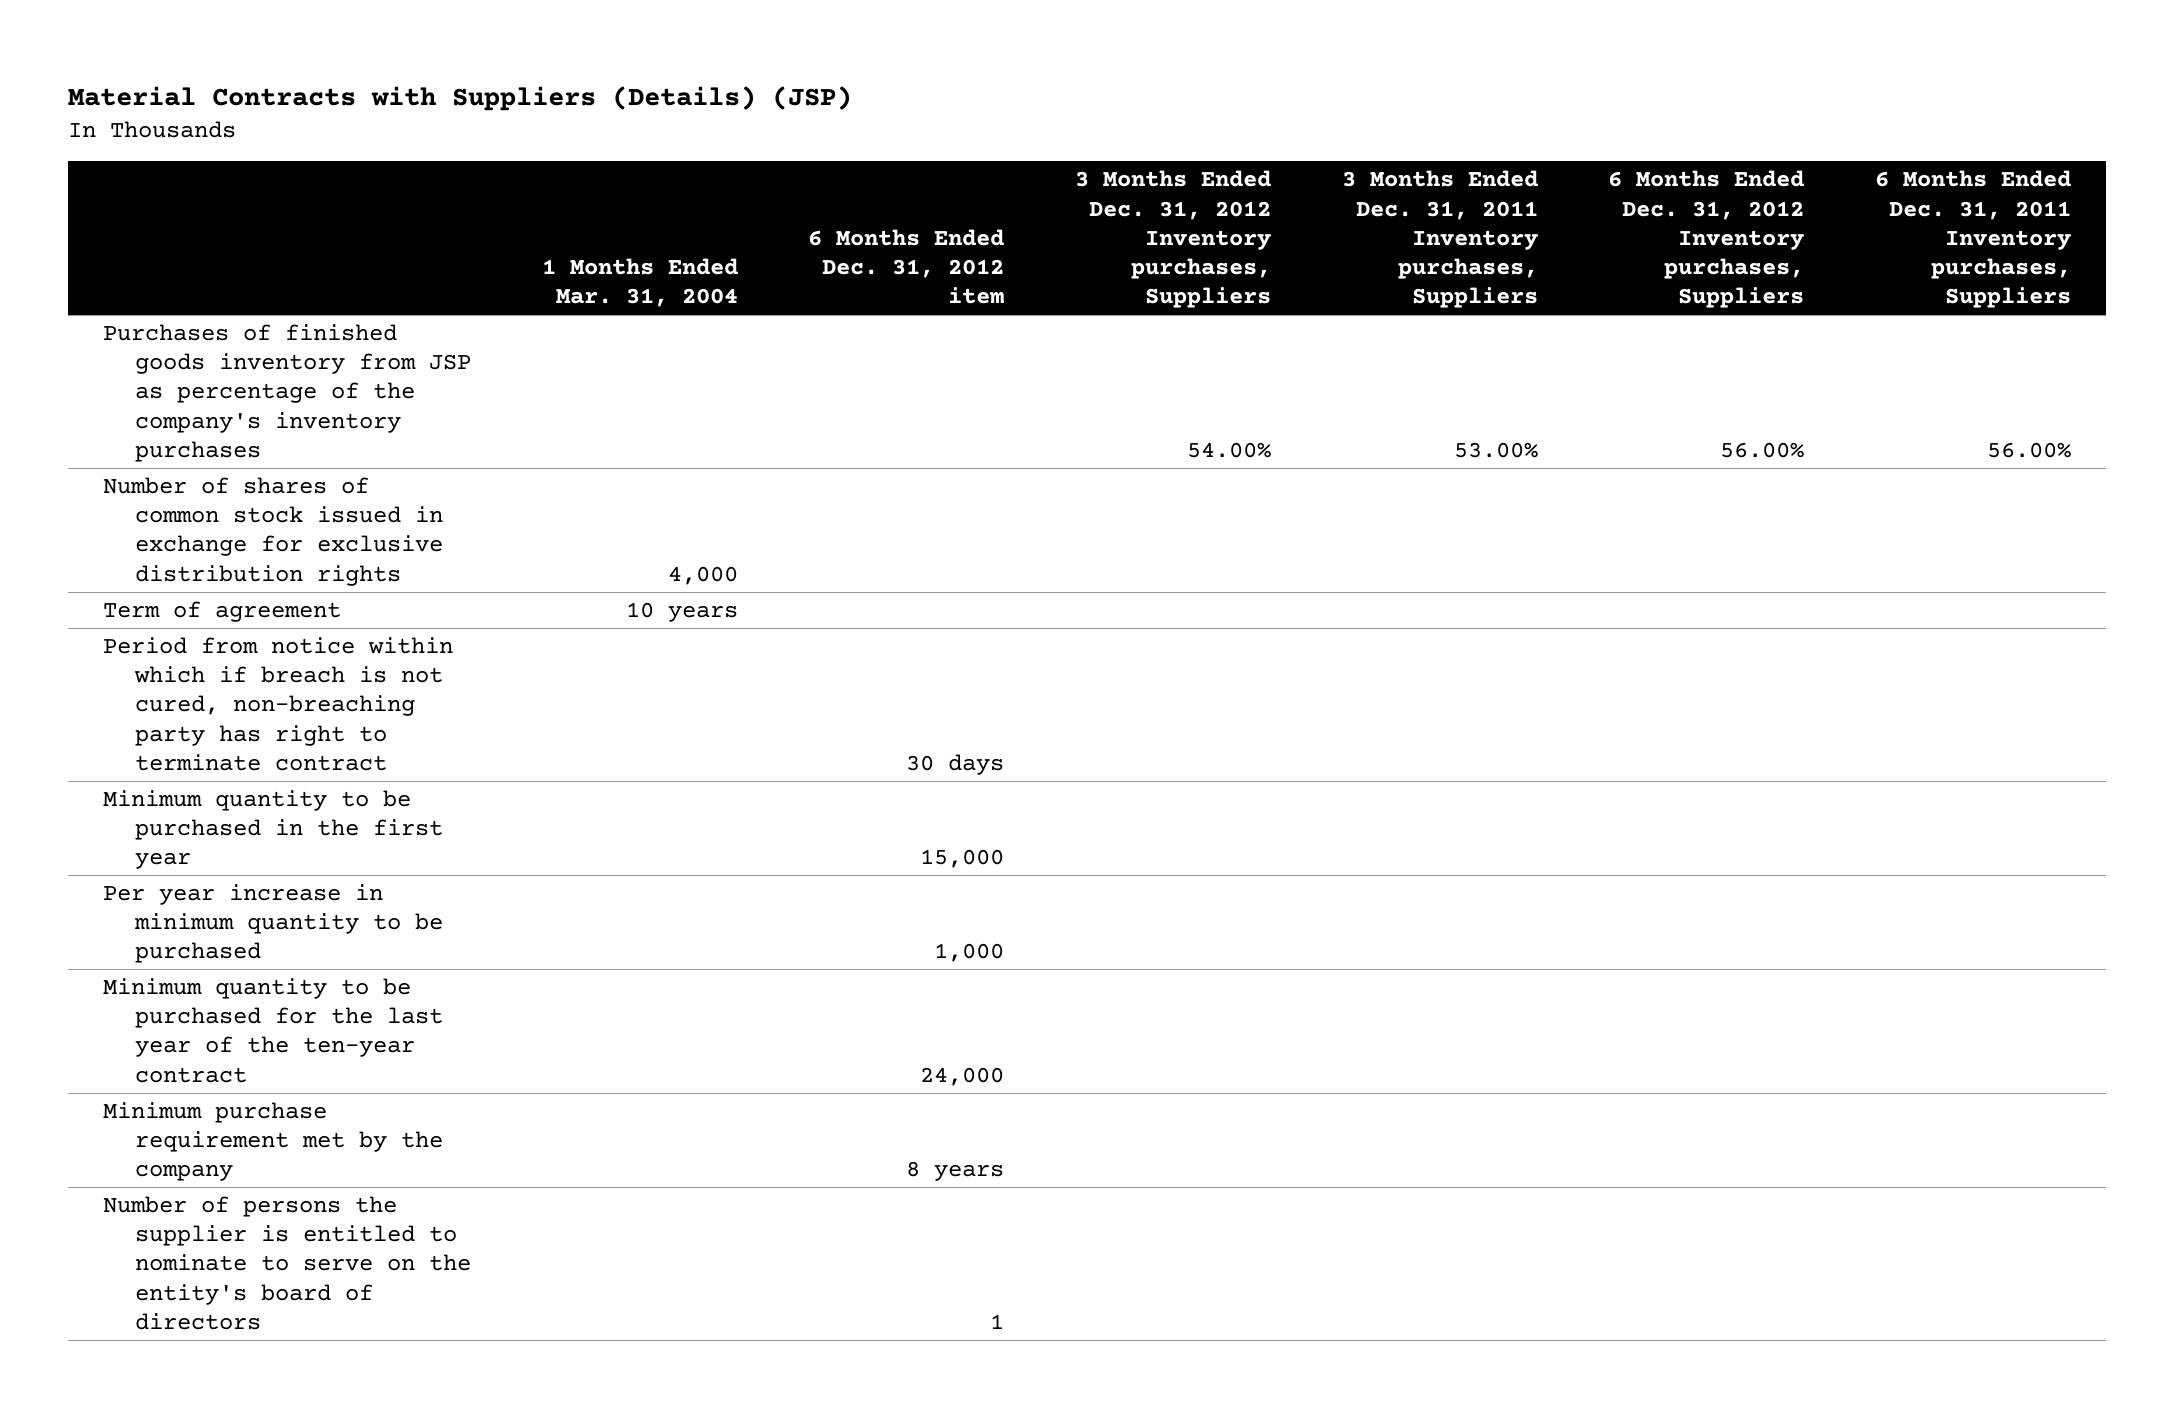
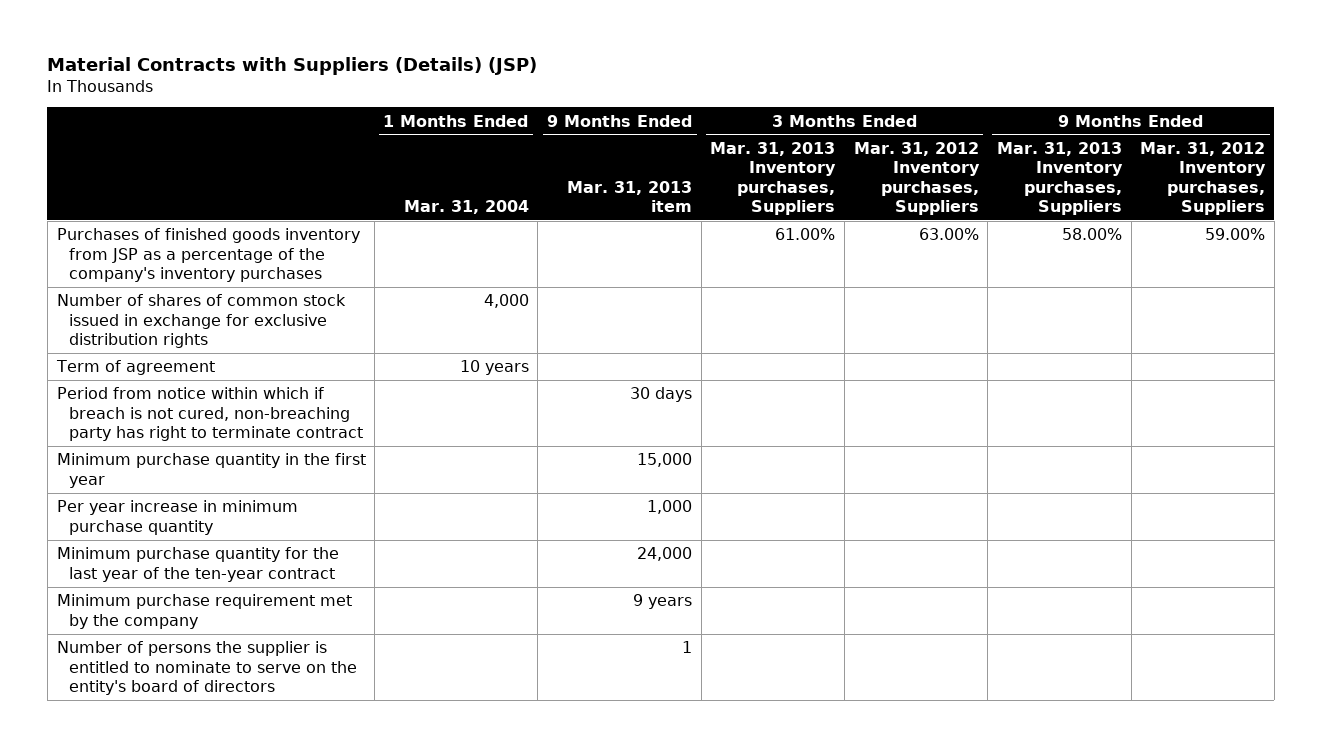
- | 1 Months Ended Mar. 31, 2004 | 6 Months Ended Dec. 31, 2012 item | 3 Months Ended Dec. 31, 2012 Inventory purchases, Suppliers | 3 Months Ended Dec. 31, 2011 Inventory purchases, Suppliers | 6 Months Ended Dec. 31, 2012 Inventory purchases, Suppliers | 6 Months Ended Dec. 31, 2011 Inventory purchases, Suppliers
+ | 1 Months Ended Mar. 31, 2004 | 9 Months Ended Mar. 31, 2013 item | 3 Months Ended Mar. 31, 2013 Inventory purchases, Suppliers | 3 Months Ended Mar. 31, 2012 Inventory purchases, Suppliers | 9 Months Ended Mar. 31, 2013 Inventory purchases, Suppliers | 9 Months Ended Mar. 31, 2012 Inventory purchases, Suppliers
- Purchases of finished goods inventory from JSP as percentage of the company's inventory purchases | | | 54.00% | 53.00% | 56.00% | 56.00%
+ Purchases of finished goods inventory from JSP as a percentage of the company's inventory purchases | | | 61.00% | 63.00% | 58.00% | 59.00%
- Minimum quantity to be purchased in the first year | | 15,000 | | | |
- Per year increase in minimum quantity to be purchased | | 1,000 | | | |
- Minimum quantity to be purchased for the last year of the ten-year contract | | 24,000 | | | |
+ Minimum purchase quantity in the first year | | 15,000 | | | |
+ Per year increase in minimum purchase quantity | | 1,000 | | | |
+ Minimum purchase quantity for the last year of the ten-year contract | | 24,000 | | | |

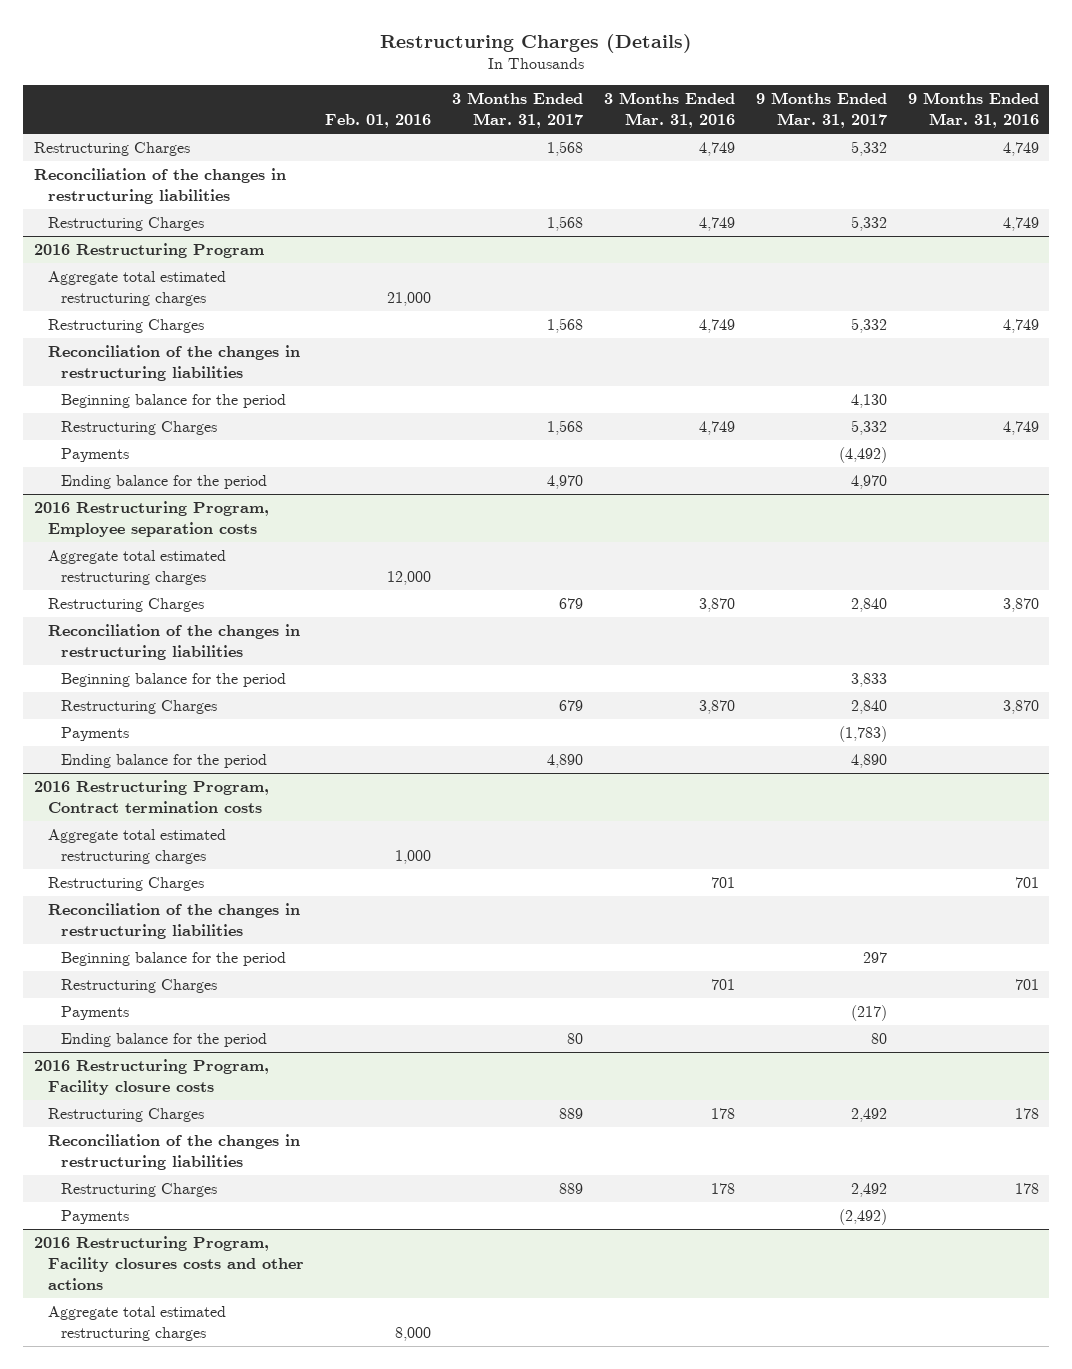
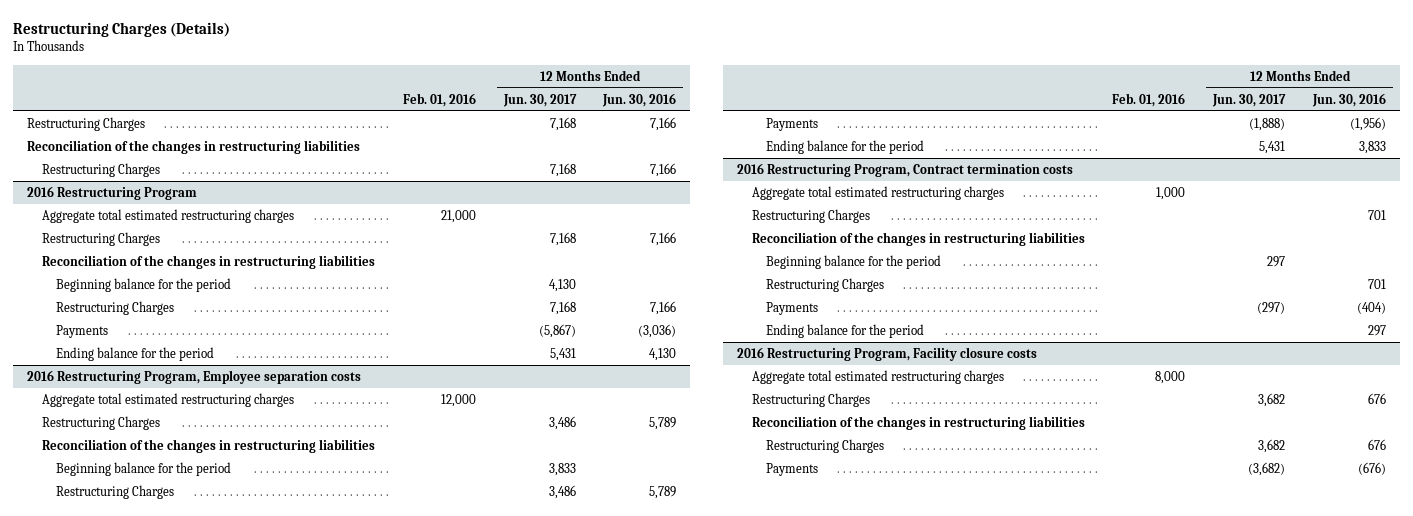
- | Feb. 01, 2016 | 3 Months Ended Mar. 31, 2017 | 3 Months Ended Mar. 31, 2016 | 9 Months Ended Mar. 31, 2017 | 9 Months Ended Mar. 31, 2016
+ | Feb. 01, 2016 | 12 Months Ended Jun. 30, 2017 | 12 Months Ended Jun. 30, 2016
@ 2016 Restructuring Program, Facility closure costs
+ Aggregate total estimated restructuring charges | 8,000 | |
- 2016 Restructuring Program, Facility closures costs and other actions
- Aggregate total estimated restructuring charges | 8,000 | | | |

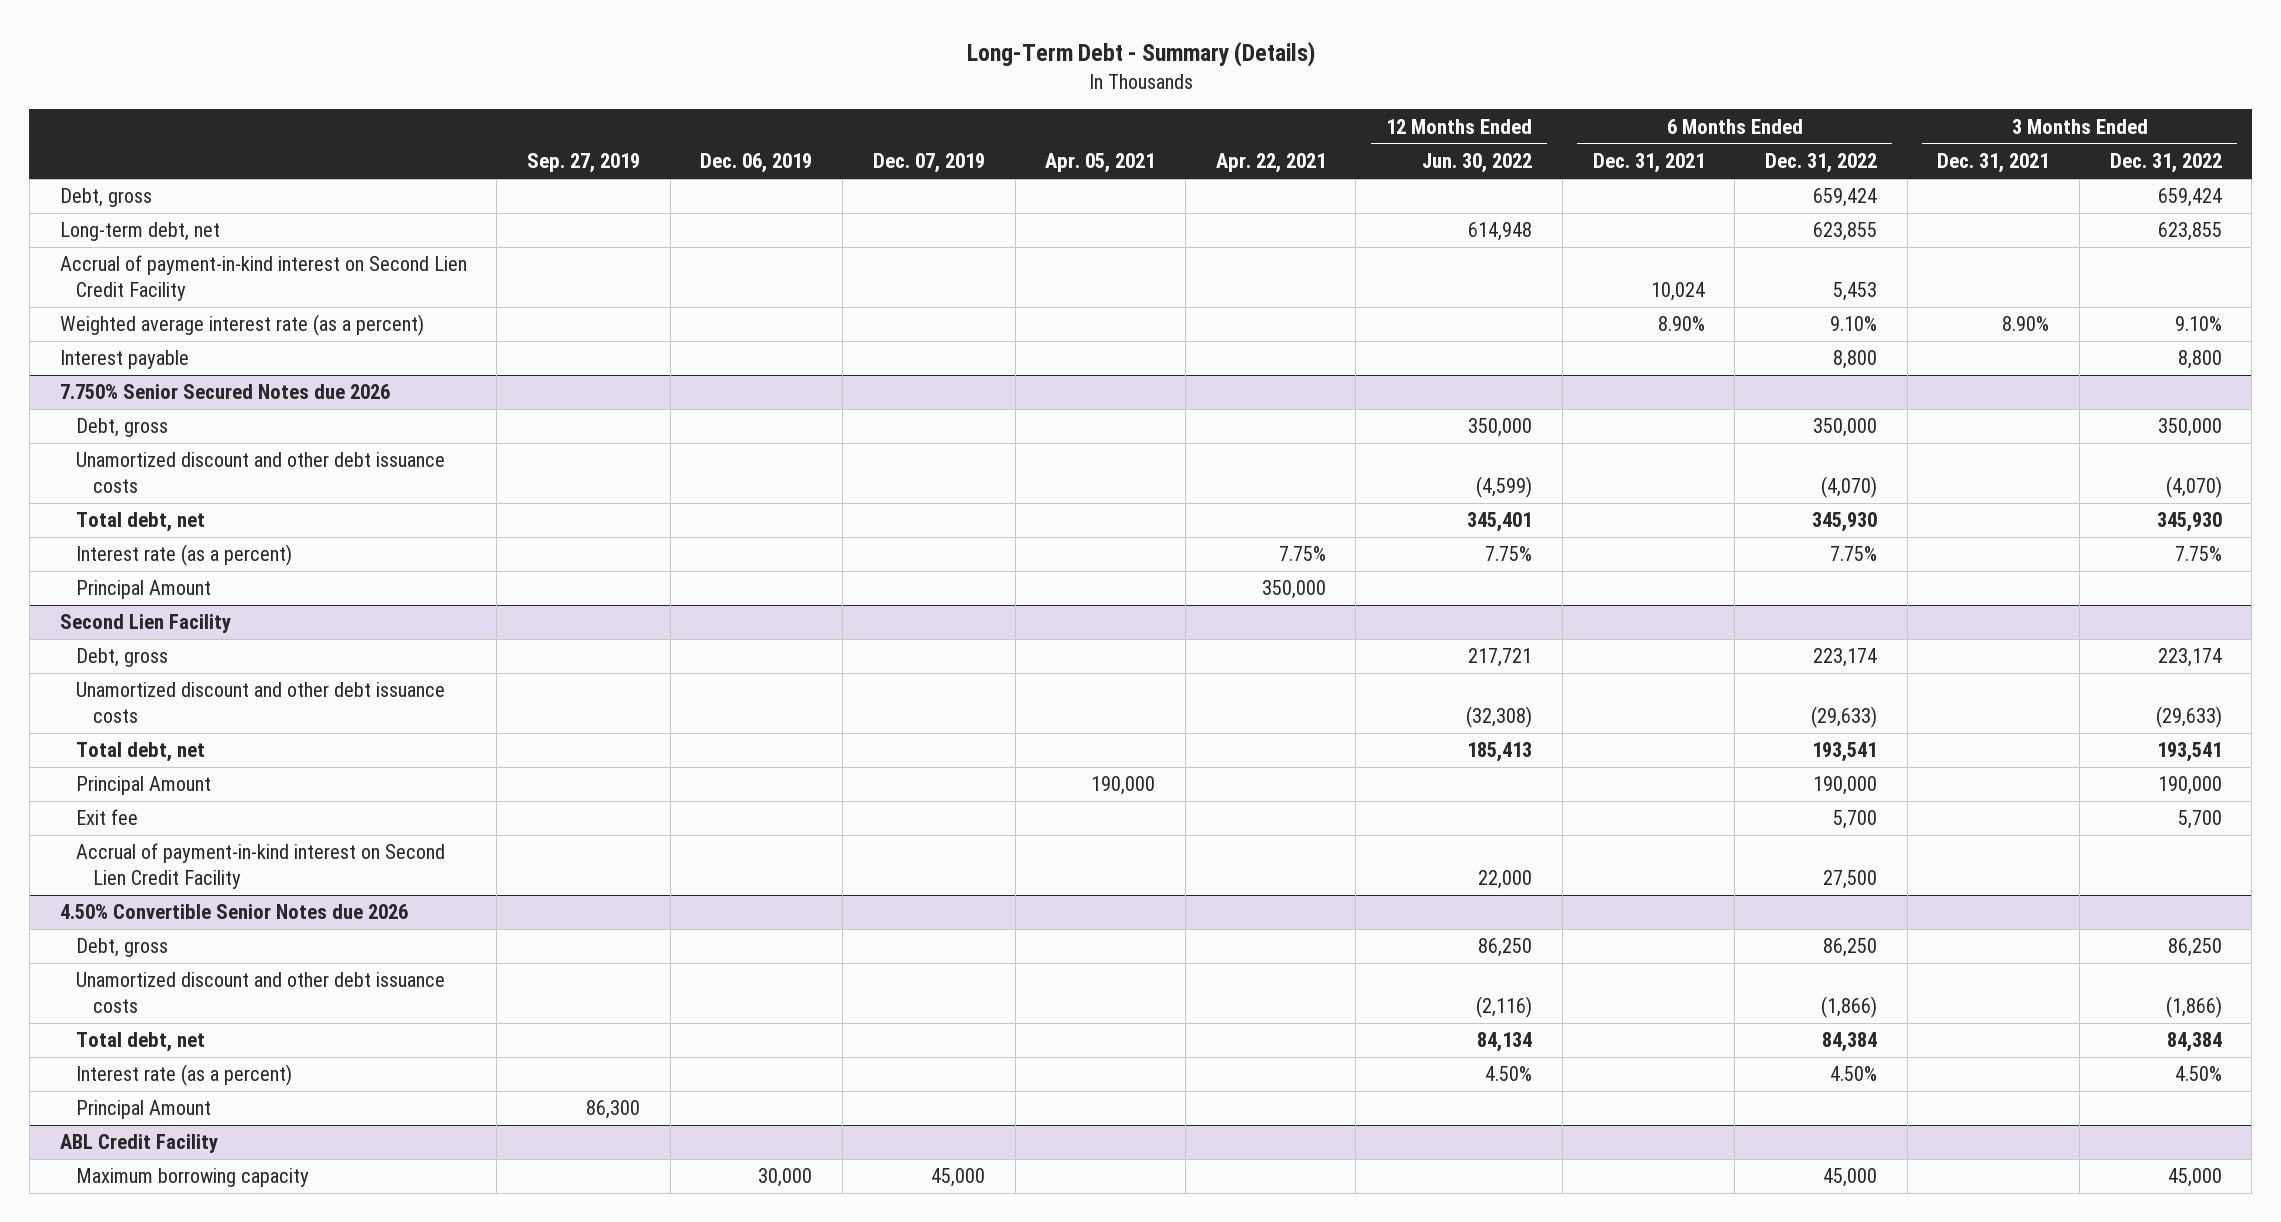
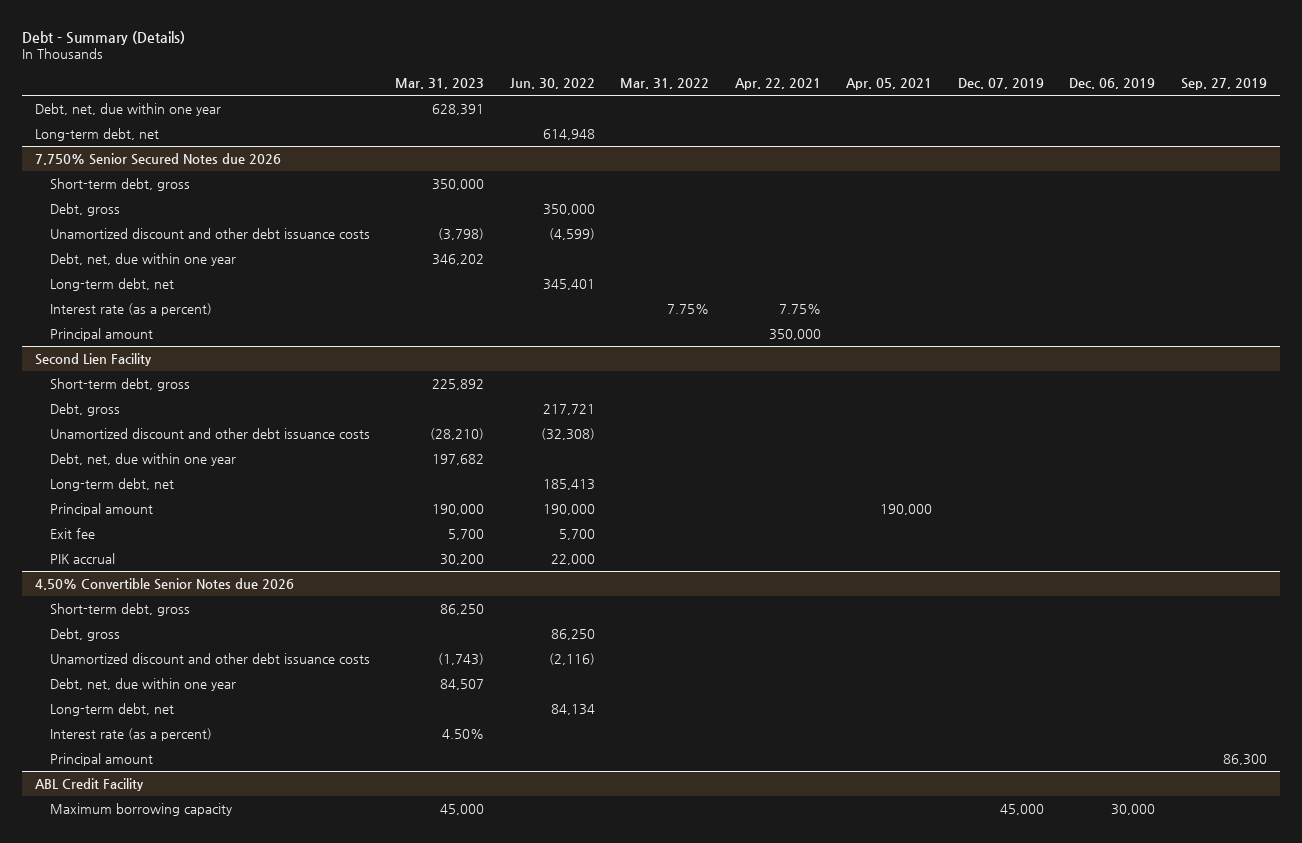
- Long-Term Debt - Summary (Details)
+ Debt - Summary (Details)
- | Sep. 27, 2019 | Dec. 06, 2019 | Dec. 07, 2019 | Apr. 05, 2021 | Apr. 22, 2021 | 12 Months Ended Jun. 30, 2022 | 6 Months Ended Dec. 31, 2021 | 6 Months Ended Dec. 31, 2022 | 3 Months Ended Dec. 31, 2021 | 3 Months Ended Dec. 31, 2022
+ | Mar. 31, 2023 | Jun. 30, 2022 | Mar. 31, 2022 | Apr. 22, 2021 | Apr. 05, 2021 | Dec. 07, 2019 | Dec. 06, 2019 | Sep. 27, 2019
- Debt, gross | | | | | | | | 659,424 | | 659,424
+ Debt, net, due within one year | 628,391 | | | | | | |
- Accrual of payment-in-kind interest on Second Lien Credit Facility | | | | | | | 10,024 | 5,453 | |
- Weighted average interest rate (as a percent) | | | | | | | 8.90% | 9.10% | 8.90% | 9.10%
- Interest payable | | | | | | | | 8,800 | | 8,800
@ 7.750% Senior Secured Notes due 2026
+ Short-term debt, gross | 350,000 | | | | | | |
- Total debt, net | | | | | | 345,401 | | 345,930 | | 345,930
+ Debt, net, due within one year | 346,202 | | | | | | |
+ Long-term debt, net | | 345,401 | | | | | |
- Principal Amount | | | | | 350,000 | | | | |
+ Principal amount | | | | 350,000 | | | |
@ Second Lien Facility
+ Short-term debt, gross | 225,892 | | | | | | |
- Total debt, net | | | | | | 185,413 | | 193,541 | | 193,541
- Principal Amount | | | | 190,000 | | | | 190,000 | | 190,000
+ Debt, net, due within one year | 197,682 | | | | | | |
+ Long-term debt, net | | 185,413 | | | | | |
+ Principal amount | 190,000 | 190,000 | | | 190,000 | | |
- Accrual of payment-in-kind interest on Second Lien Credit Facility | | | | | | 22,000 | | 27,500 | |
+ PIK accrual | 30,200 | 22,000 | | | | | |
@ 4.50% Convertible Senior Notes due 2026
+ Short-term debt, gross | 86,250 | | | | | | |
- Total debt, net | | | | | | 84,134 | | 84,384 | | 84,384
+ Debt, net, due within one year | 84,507 | | | | | | |
+ Long-term debt, net | | 84,134 | | | | | |
- Principal Amount | 86,300 | | | | | | | | |
+ Principal amount | | | | | | | | 86,300

